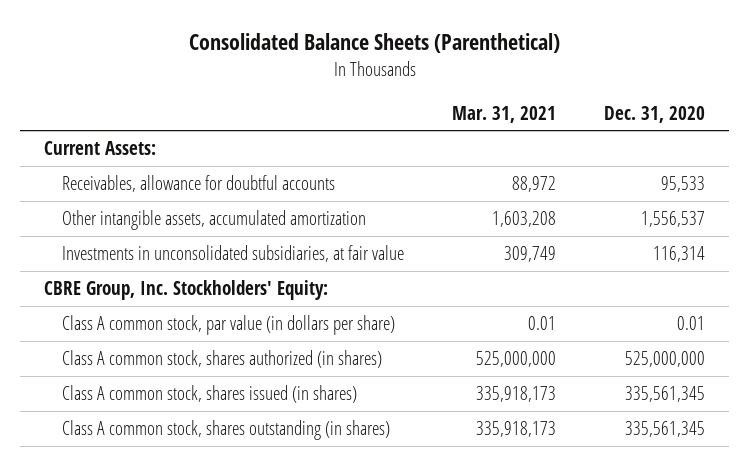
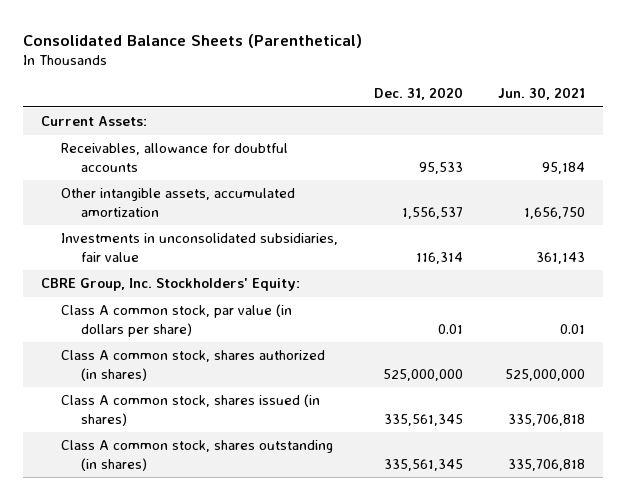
- | Mar. 31, 2021 | Dec. 31, 2020
+ | Dec. 31, 2020 | Jun. 30, 2021
- Investments in unconsolidated subsidiaries, at fair value | 309,749 | 116,314
+ Investments in unconsolidated subsidiaries, fair value | 116,314 | 361,143

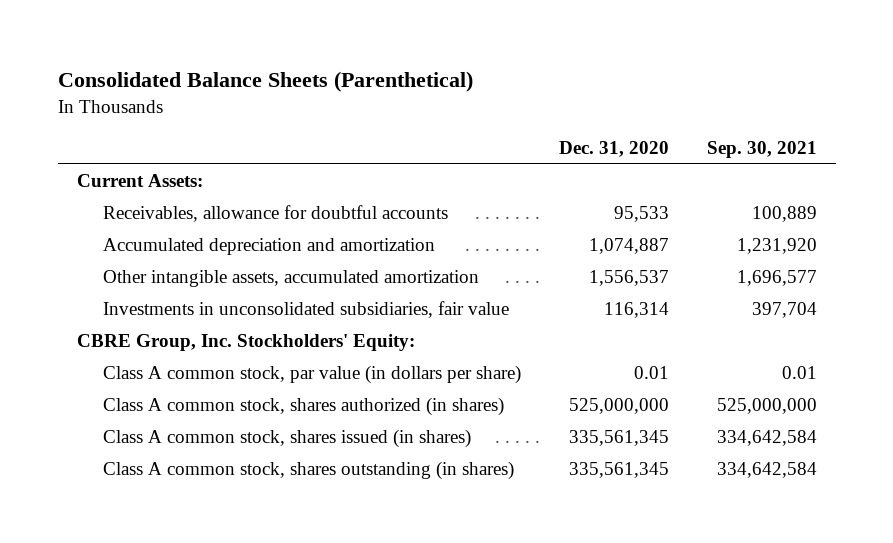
- | Dec. 31, 2020 | Jun. 30, 2021
+ | Dec. 31, 2020 | Sep. 30, 2021
+ Accumulated depreciation and amortization | 1,074,887 | 1,231,920

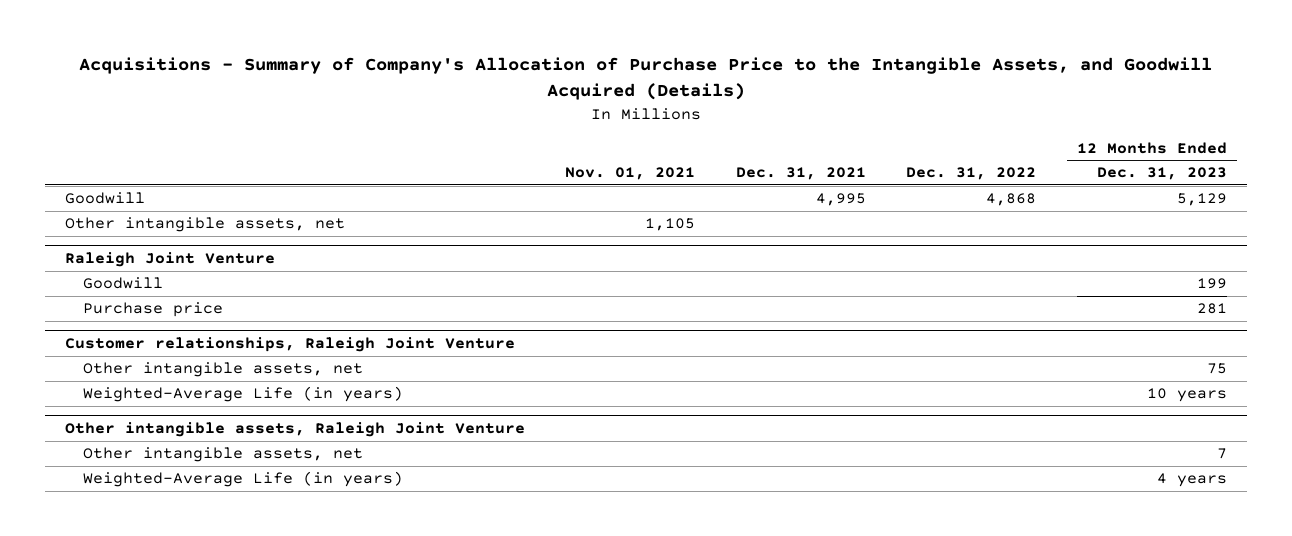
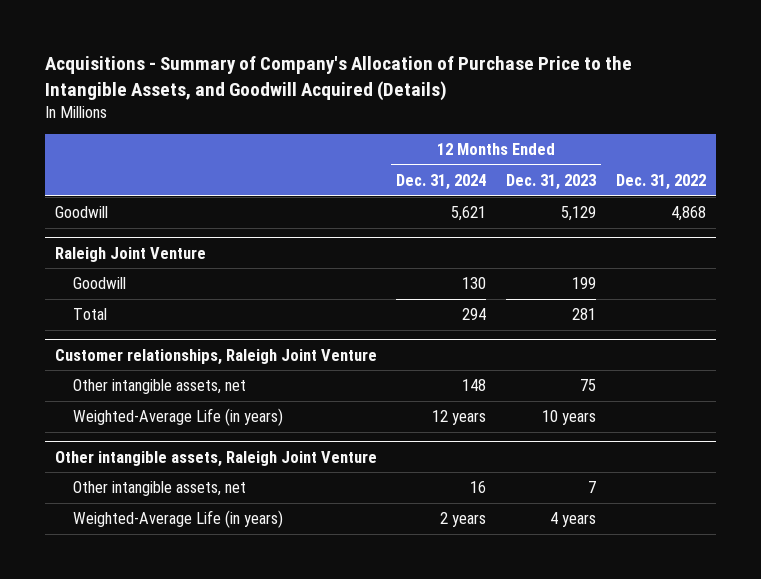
- | Nov. 01, 2021 | Dec. 31, 2021 | Dec. 31, 2022 | 12 Months Ended Dec. 31, 2023
+ | 12 Months Ended Dec. 31, 2024 | 12 Months Ended Dec. 31, 2023 | Dec. 31, 2022
- Other intangible assets, net | 1,105 | | |
@ Raleigh Joint Venture
- Purchase price | | | | 281
+ Total | 294 | 281 |

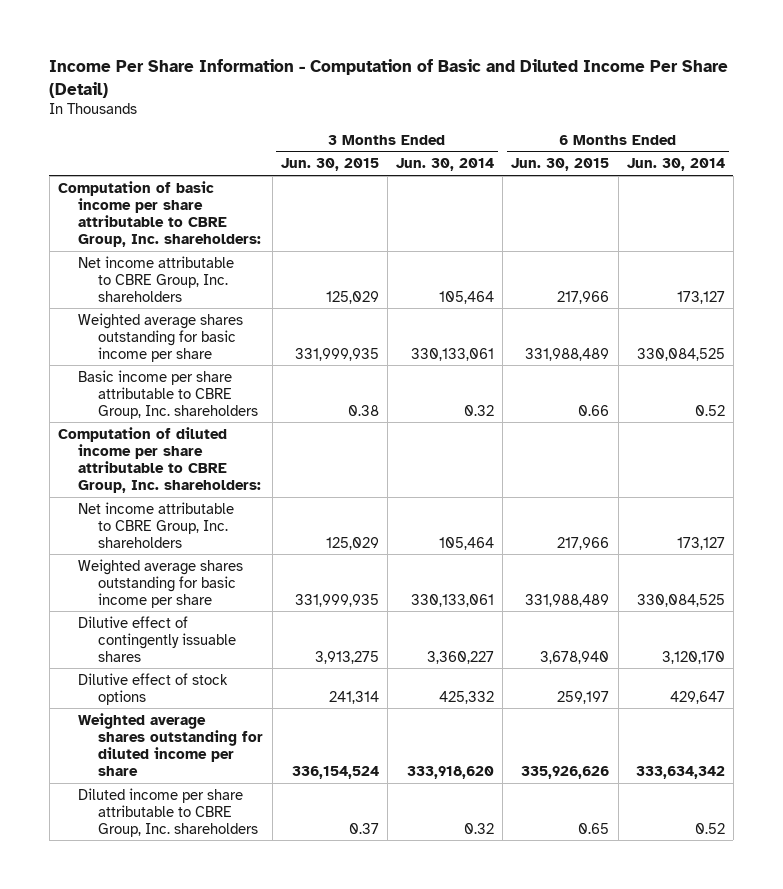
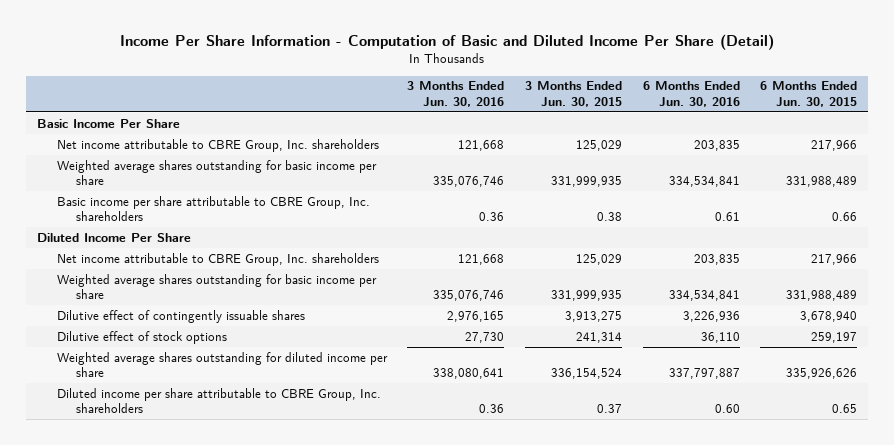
- | 3 Months Ended Jun. 30, 2015 | 3 Months Ended Jun. 30, 2014 | 6 Months Ended Jun. 30, 2015 | 6 Months Ended Jun. 30, 2014
+ | 3 Months Ended Jun. 30, 2016 | 3 Months Ended Jun. 30, 2015 | 6 Months Ended Jun. 30, 2016 | 6 Months Ended Jun. 30, 2015
- Computation of basic income per share attributable to CBRE Group, Inc. shareholders:
+ Basic Income Per Share
- Computation of diluted income per share attributable to CBRE Group, Inc. shareholders:
+ Diluted Income Per Share

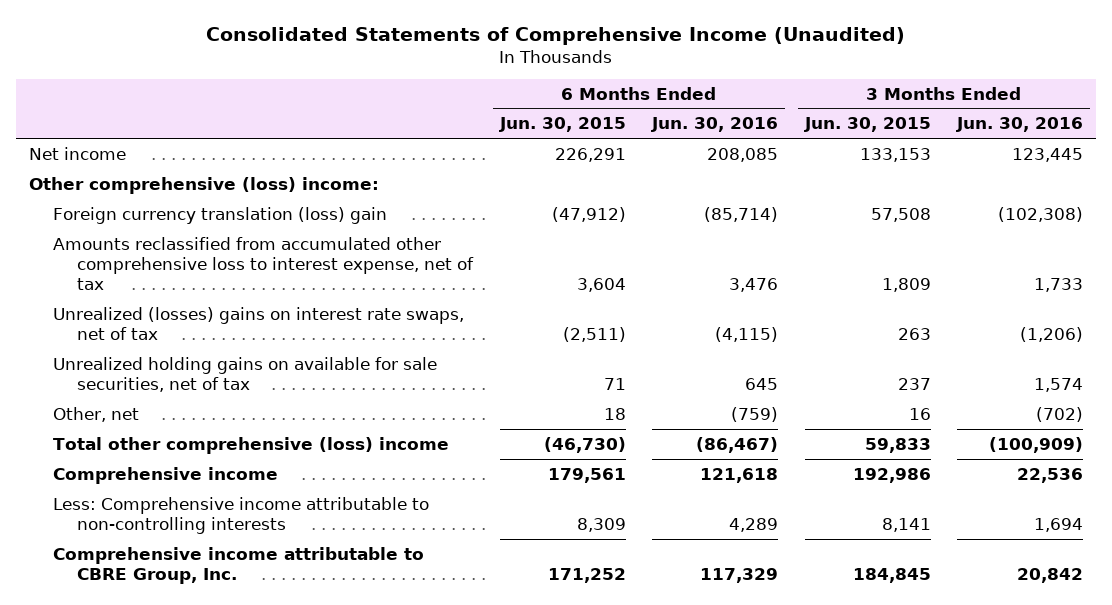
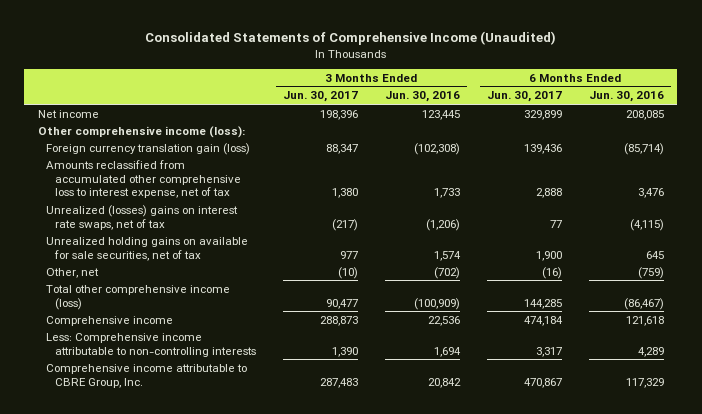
- | 6 Months Ended Jun. 30, 2015 | 6 Months Ended Jun. 30, 2016 | 3 Months Ended Jun. 30, 2015 | 3 Months Ended Jun. 30, 2016
+ | 3 Months Ended Jun. 30, 2017 | 3 Months Ended Jun. 30, 2016 | 6 Months Ended Jun. 30, 2017 | 6 Months Ended Jun. 30, 2016
- Other comprehensive (loss) income:
- Foreign currency translation (loss) gain | (47,912) | (85,714) | 57,508 | (102,308)
+ Other comprehensive income (loss):
+ Foreign currency translation gain (loss) | 88,347 | (102,308) | 139,436 | (85,714)
- Total other comprehensive (loss) income | (46,730) | (86,467) | 59,833 | (100,909)
+ Total other comprehensive income (loss) | 90,477 | (100,909) | 144,285 | (86,467)

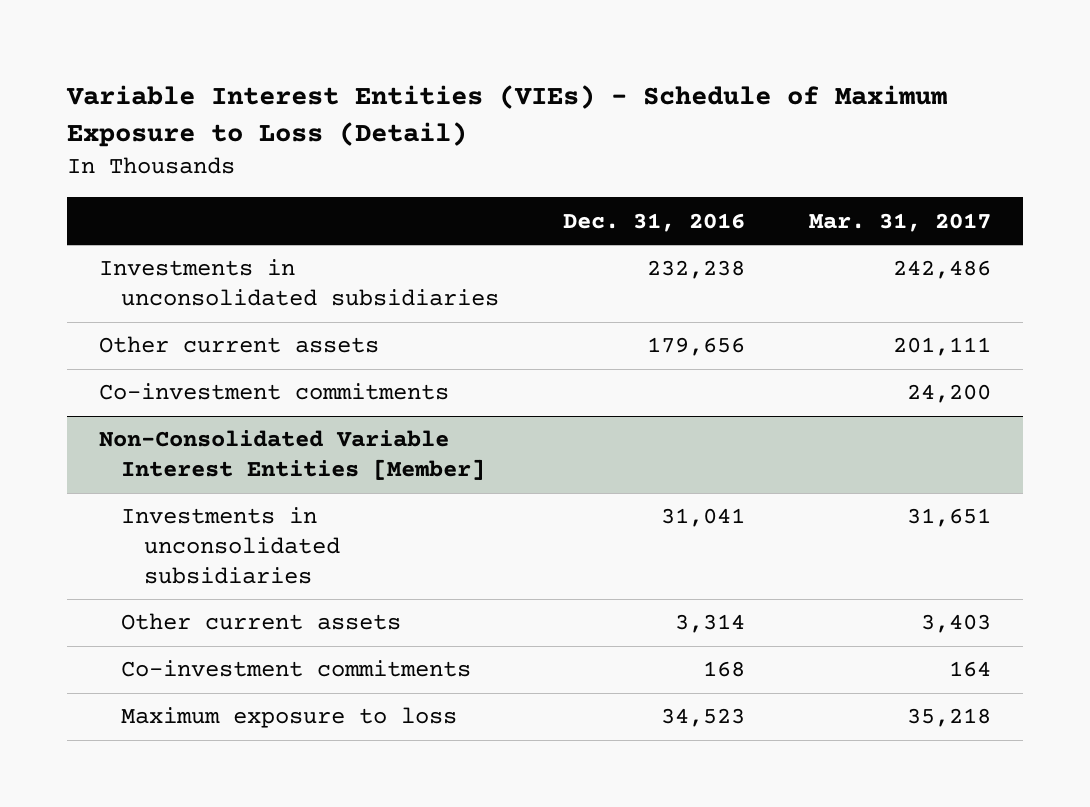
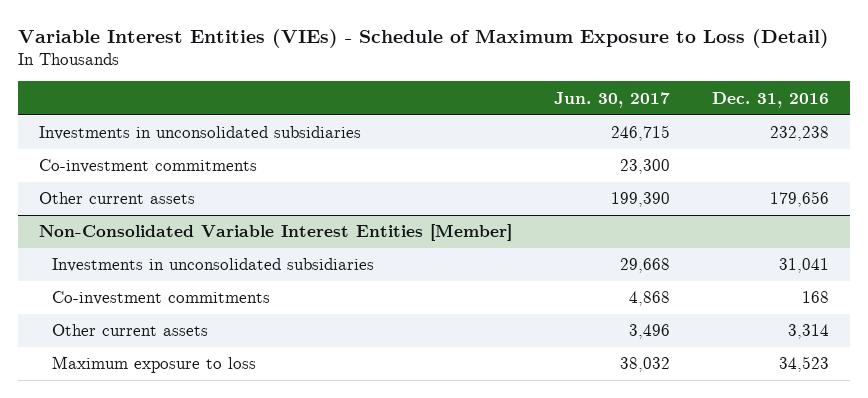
- | Dec. 31, 2016 | Mar. 31, 2017
+ | Jun. 30, 2017 | Dec. 31, 2016
moved down: Other current assets | 199,390 | 179,656
@ Non-Consolidated Variable Interest Entities [Member]
moved down: Other current assets | 3,496 | 3,314

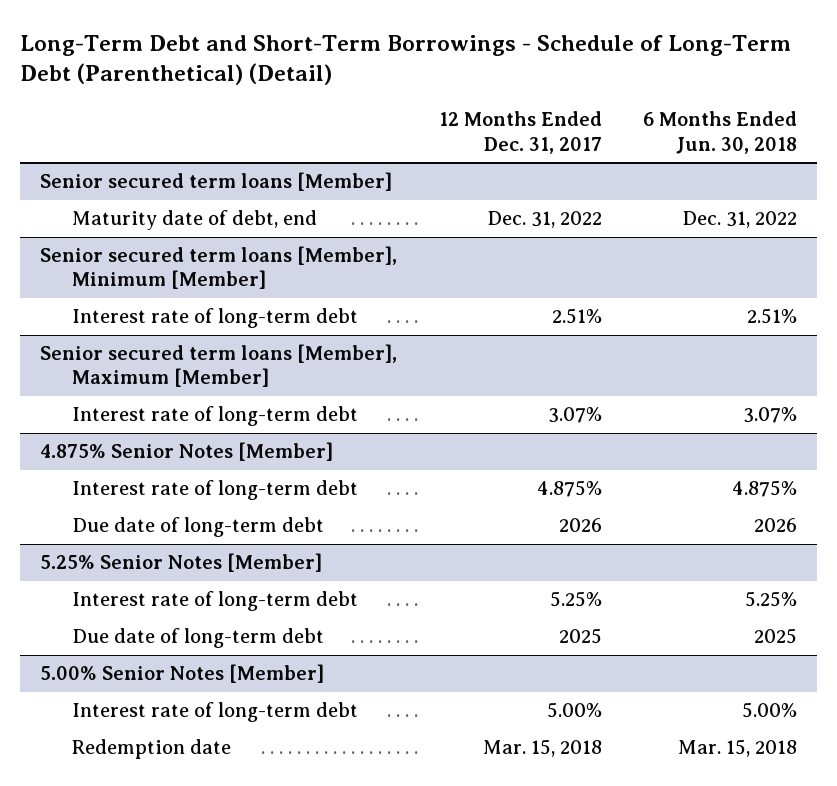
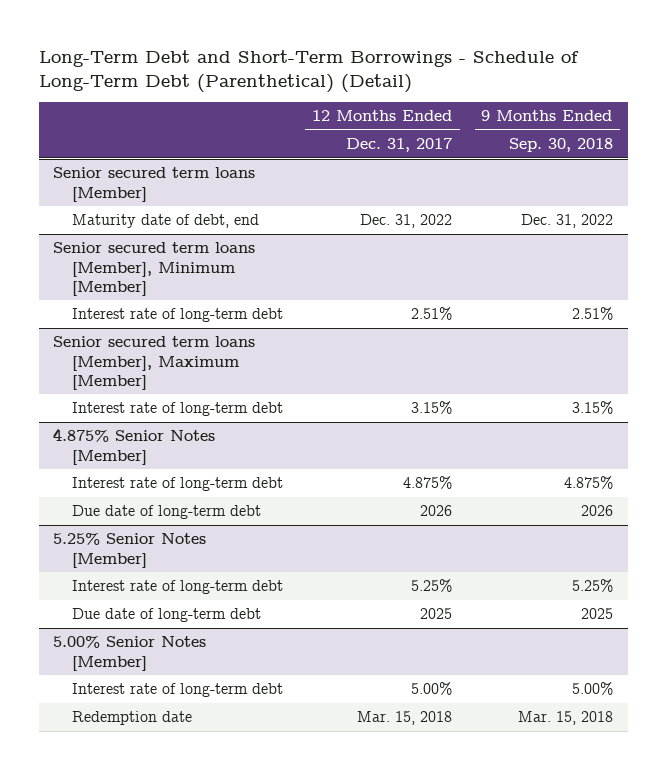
- | 12 Months Ended Dec. 31, 2017 | 6 Months Ended Jun. 30, 2018
+ | 12 Months Ended Dec. 31, 2017 | 9 Months Ended Sep. 30, 2018
@ Senior secured term loans [Member], Maximum [Member]
- Interest rate of long-term debt | 3.07% | 3.07%
+ Interest rate of long-term debt | 3.15% | 3.15%

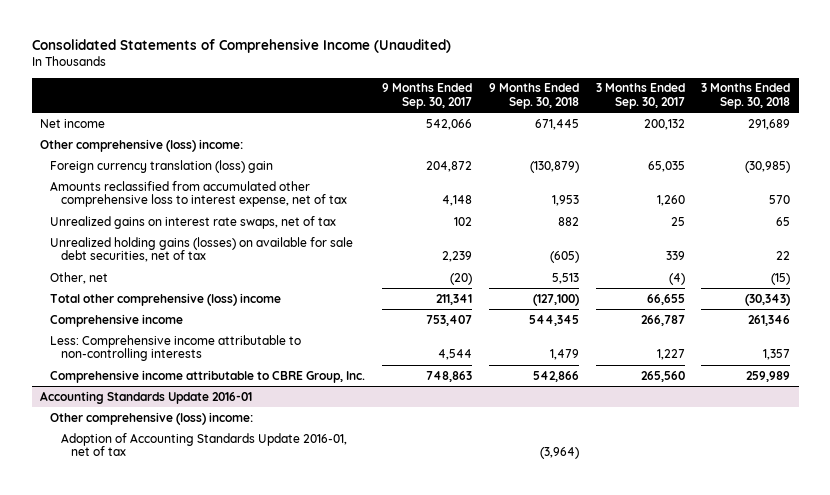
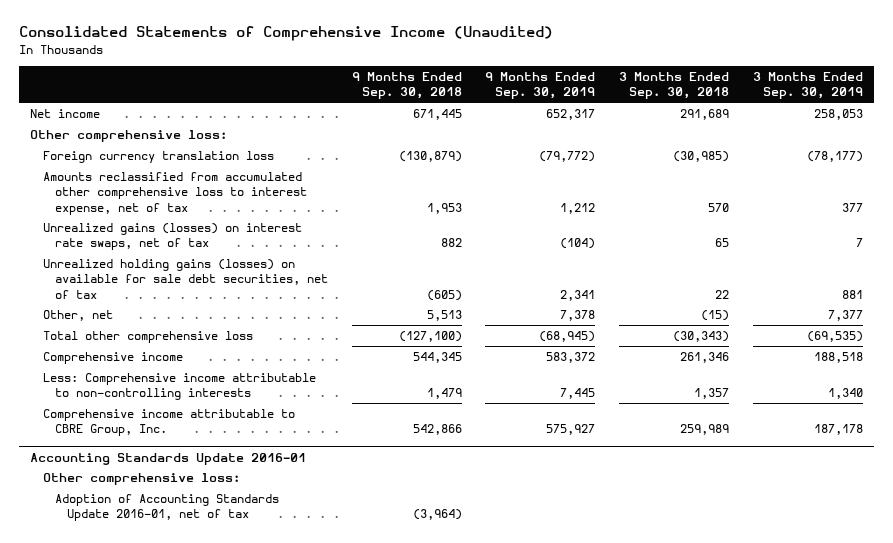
- | 9 Months Ended Sep. 30, 2017 | 9 Months Ended Sep. 30, 2018 | 3 Months Ended Sep. 30, 2017 | 3 Months Ended Sep. 30, 2018
+ | 9 Months Ended Sep. 30, 2018 | 9 Months Ended Sep. 30, 2019 | 3 Months Ended Sep. 30, 2018 | 3 Months Ended Sep. 30, 2019
- Other comprehensive (loss) income:
- Foreign currency translation (loss) gain | 204,872 | (130,879) | 65,035 | (30,985)
+ Other comprehensive loss:
+ Foreign currency translation loss | (130,879) | (79,772) | (30,985) | (78,177)
- Unrealized gains on interest rate swaps, net of tax | 102 | 882 | 25 | 65
+ Unrealized gains (losses) on interest rate swaps, net of tax | 882 | (104) | 65 | 7
- Total other comprehensive (loss) income | 211,341 | (127,100) | 66,655 | (30,343)
+ Total other comprehensive loss | (127,100) | (68,945) | (30,343) | (69,535)
@ Accounting Standards Update 2016-01
- Other comprehensive (loss) income:
+ Other comprehensive loss:

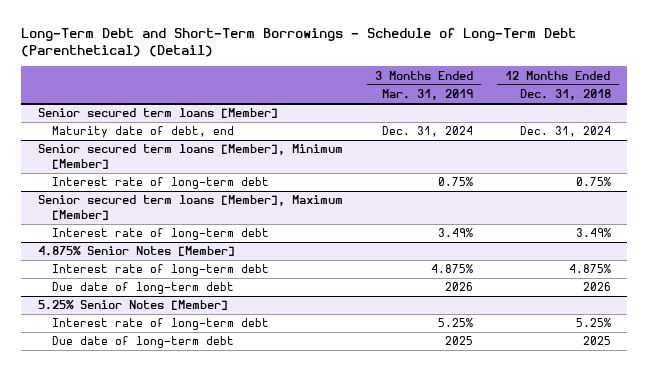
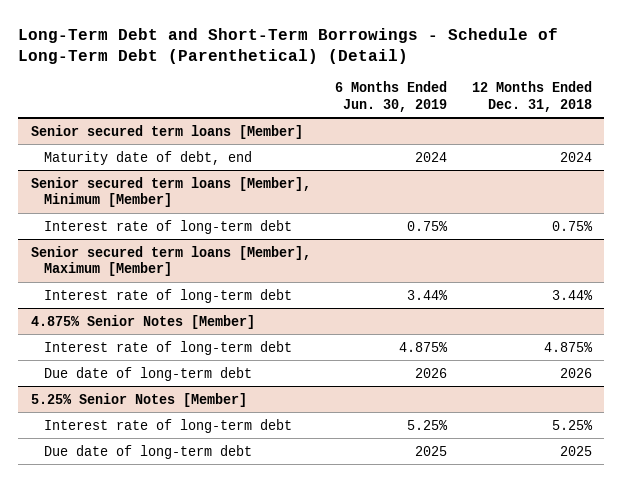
- | 3 Months Ended Mar. 31, 2019 | 12 Months Ended Dec. 31, 2018
+ | 6 Months Ended Jun. 30, 2019 | 12 Months Ended Dec. 31, 2018
@ Senior secured term loans [Member]
- Maturity date of debt, end | Dec. 31, 2024 | Dec. 31, 2024
+ Maturity date of debt, end | 2024 | 2024
@ Senior secured term loans [Member], Maximum [Member]
- Interest rate of long-term debt | 3.49% | 3.49%
+ Interest rate of long-term debt | 3.44% | 3.44%

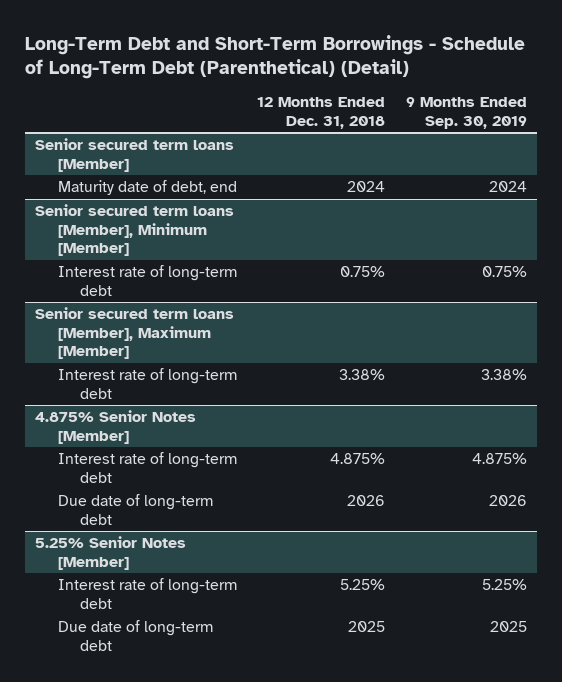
- | 6 Months Ended Jun. 30, 2019 | 12 Months Ended Dec. 31, 2018
+ | 12 Months Ended Dec. 31, 2018 | 9 Months Ended Sep. 30, 2019
@ Senior secured term loans [Member], Maximum [Member]
- Interest rate of long-term debt | 3.44% | 3.44%
+ Interest rate of long-term debt | 3.38% | 3.38%

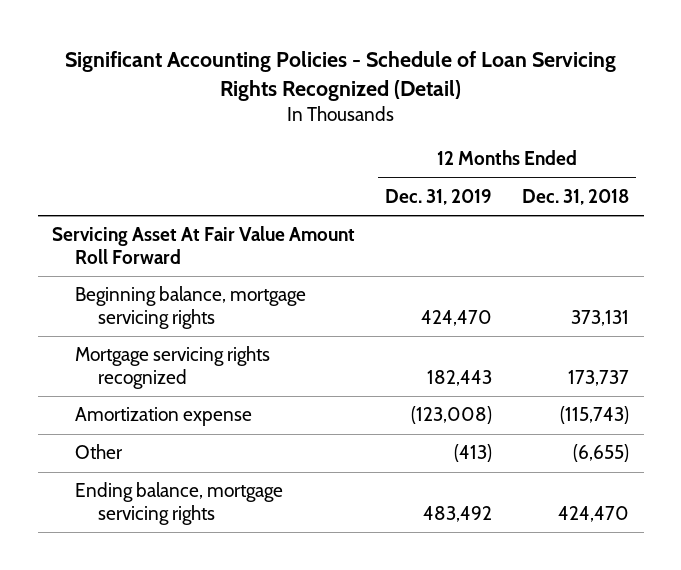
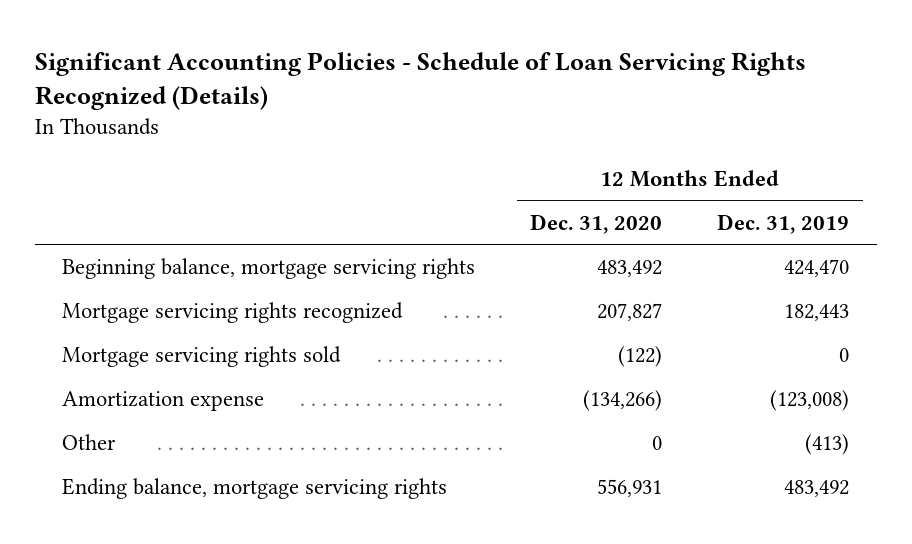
- Significant Accounting Policies - Schedule of Loan Servicing Rights Recognized (Detail)
+ Significant Accounting Policies - Schedule of Loan Servicing Rights Recognized (Details)
- | 12 Months Ended Dec. 31, 2019 | 12 Months Ended Dec. 31, 2018
+ | 12 Months Ended Dec. 31, 2020 | 12 Months Ended Dec. 31, 2019
- Servicing Asset At Fair Value Amount Roll Forward
+ Mortgage servicing rights sold | (122) | 0

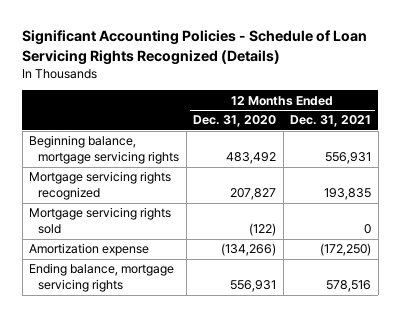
- | 12 Months Ended Dec. 31, 2020 | 12 Months Ended Dec. 31, 2019
+ | 12 Months Ended Dec. 31, 2020 | 12 Months Ended Dec. 31, 2021
- Other | 0 | (413)

